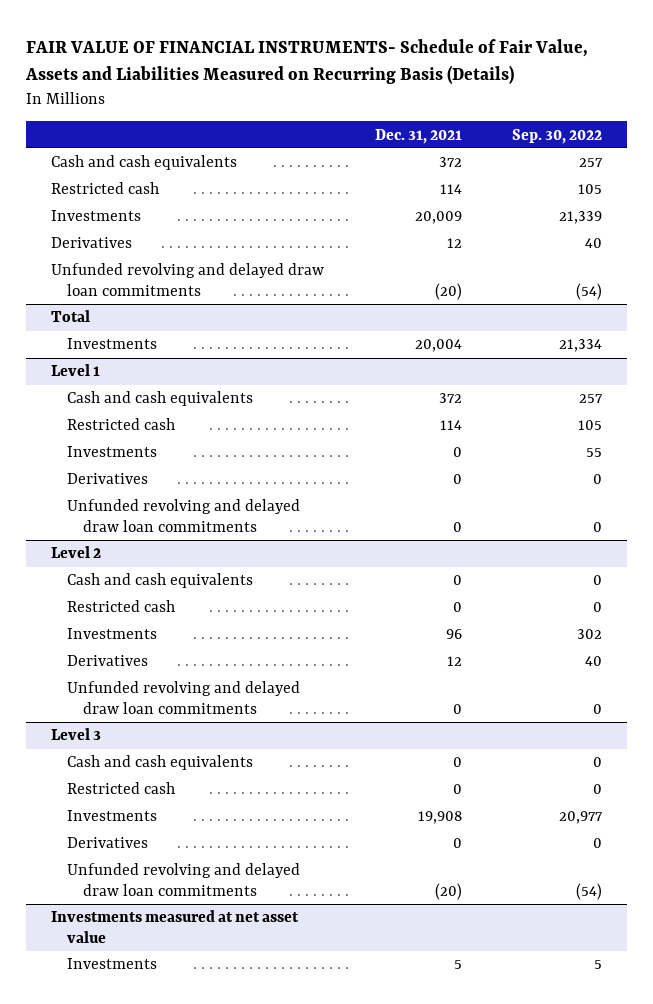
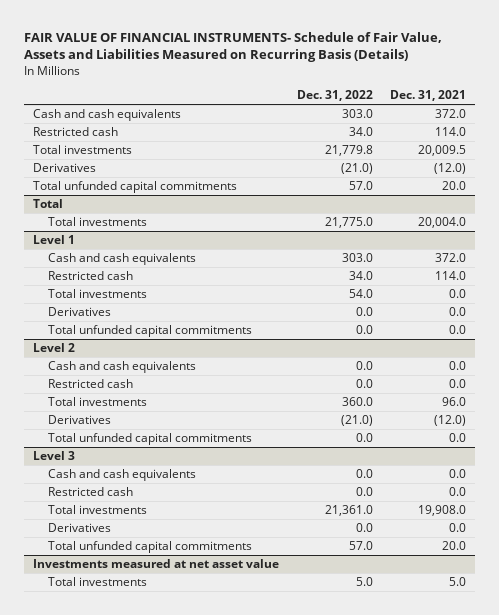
- | Dec. 31, 2021 | Sep. 30, 2022
+ | Dec. 31, 2022 | Dec. 31, 2021
- Cash and cash equivalents | 372 | 257
- Restricted cash | 114 | 105
- Investments | 20,009 | 21,339
- Derivatives | 12 | 40
- Unfunded revolving and delayed draw loan commitments | (20) | (54)
+ Cash and cash equivalents | 303.0 | 372.0
+ Restricted cash | 34.0 | 114.0
+ Total investments | 21,779.8 | 20,009.5
+ Derivatives | (21.0) | (12.0)
+ Total unfunded capital commitments | 57.0 | 20.0
@ Total
- Investments | 20,004 | 21,334
+ Total investments | 21,775.0 | 20,004.0
@ Level 1
- Cash and cash equivalents | 372 | 257
- Restricted cash | 114 | 105
- Investments | 0 | 55
- Derivatives | 0 | 0
- Unfunded revolving and delayed draw loan commitments | 0 | 0
+ Cash and cash equivalents | 303.0 | 372.0
+ Restricted cash | 34.0 | 114.0
+ Total investments | 54.0 | 0.0
+ Derivatives | 0.0 | 0.0
+ Total unfunded capital commitments | 0.0 | 0.0
@ Level 2
- Cash and cash equivalents | 0 | 0
- Restricted cash | 0 | 0
- Investments | 96 | 302
- Derivatives | 12 | 40
- Unfunded revolving and delayed draw loan commitments | 0 | 0
+ Cash and cash equivalents | 0.0 | 0.0
+ Restricted cash | 0.0 | 0.0
+ Total investments | 360.0 | 96.0
+ Derivatives | (21.0) | (12.0)
+ Total unfunded capital commitments | 0.0 | 0.0
@ Level 3
- Cash and cash equivalents | 0 | 0
- Restricted cash | 0 | 0
- Investments | 19,908 | 20,977
- Derivatives | 0 | 0
- Unfunded revolving and delayed draw loan commitments | (20) | (54)
+ Cash and cash equivalents | 0.0 | 0.0
+ Restricted cash | 0.0 | 0.0
+ Total investments | 21,361.0 | 19,908.0
+ Derivatives | 0.0 | 0.0
+ Total unfunded capital commitments | 57.0 | 20.0
@ Investments measured at net asset value
- Investments | 5 | 5
+ Total investments | 5.0 | 5.0

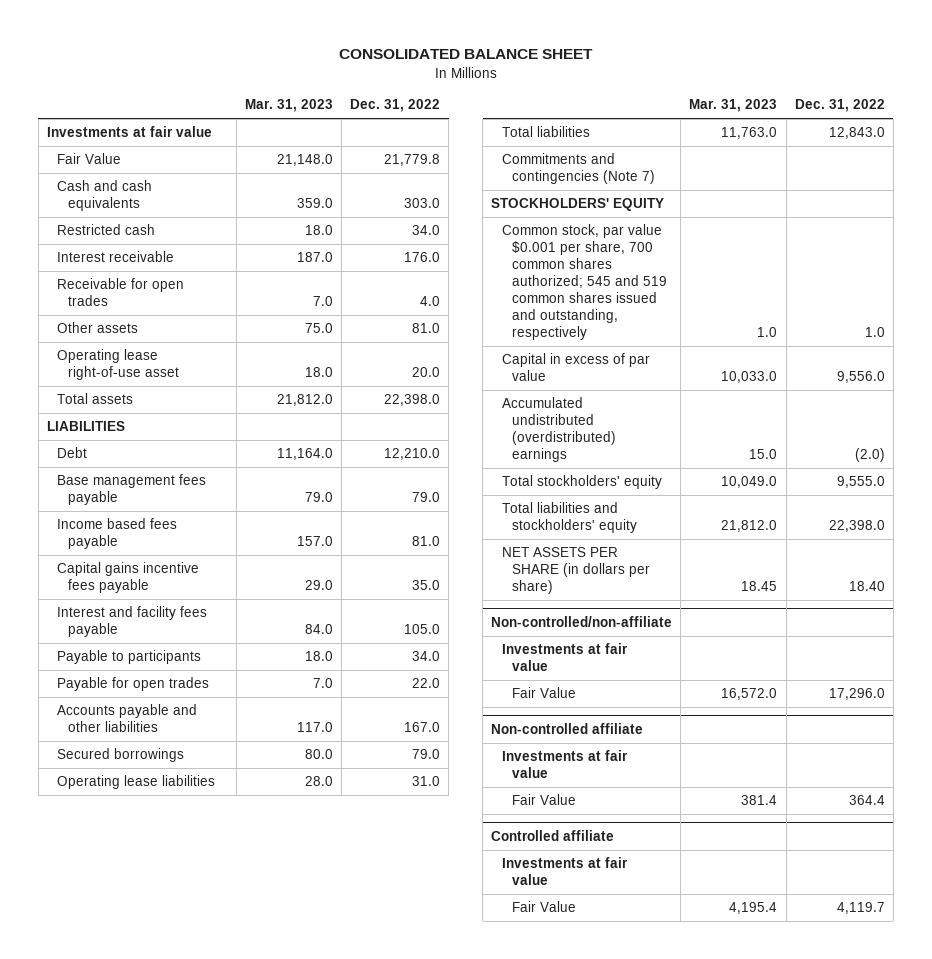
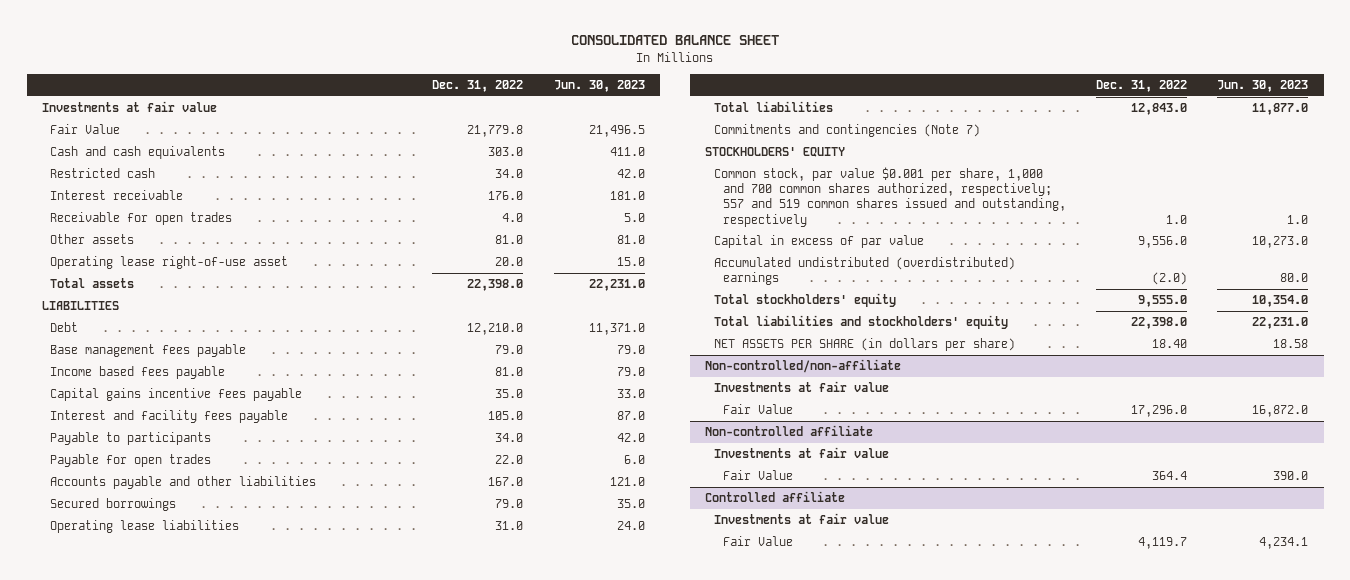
- | Mar. 31, 2023 | Dec. 31, 2022
+ | Dec. 31, 2022 | Jun. 30, 2023
- Common stock, par value $0.001 per share, 700 common shares authorized; 545 and 519 common shares issued and outstanding, respectively | 1.0 | 1.0
+ Common stock, par value $0.001 per share, 1,000 and 700 common shares authorized, respectively; 557 and 519 common shares issued and outstanding, respectively | 1.0 | 1.0

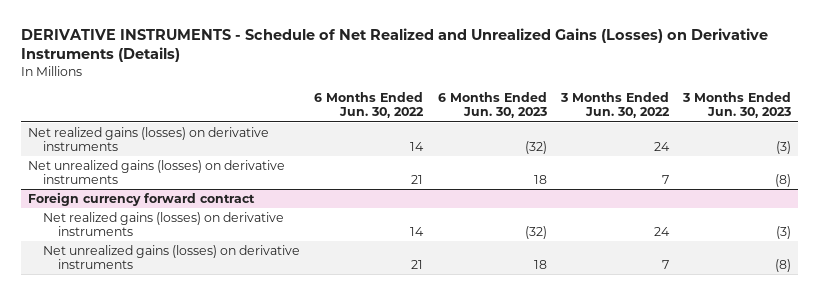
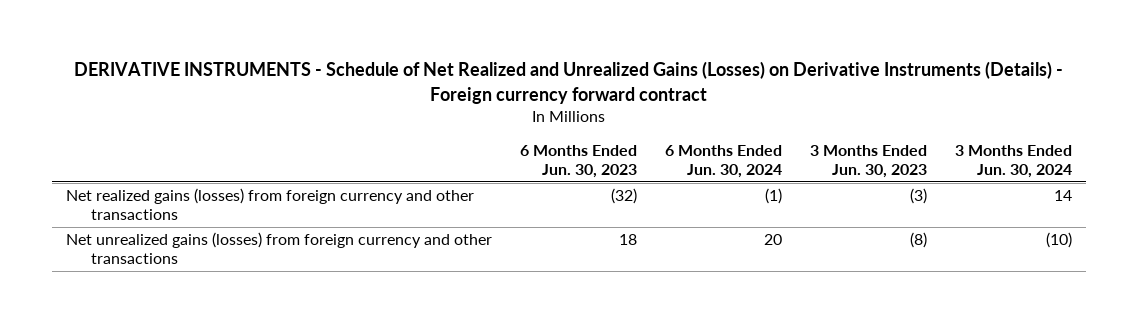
- DERIVATIVE INSTRUMENTS - Schedule of Net Realized and Unrealized Gains (Losses) on Derivative Instruments (Details)
+ DERIVATIVE INSTRUMENTS - Schedule of Net Realized and Unrealized Gains (Losses) on Derivative Instruments (Details) - Foreign currency forward contract
- | 6 Months Ended Jun. 30, 2022 | 6 Months Ended Jun. 30, 2023 | 3 Months Ended Jun. 30, 2022 | 3 Months Ended Jun. 30, 2023
+ | 6 Months Ended Jun. 30, 2023 | 6 Months Ended Jun. 30, 2024 | 3 Months Ended Jun. 30, 2023 | 3 Months Ended Jun. 30, 2024
- Net realized gains (losses) on derivative instruments | 14 | (32) | 24 | (3)
- Net unrealized gains (losses) on derivative instruments | 21 | 18 | 7 | (8)
- Foreign currency forward contract
- Net realized gains (losses) on derivative instruments | 14 | (32) | 24 | (3)
- Net unrealized gains (losses) on derivative instruments | 21 | 18 | 7 | (8)
+ Net realized gains (losses) from foreign currency and other transactions | (32) | (1) | (3) | 14
+ Net unrealized gains (losses) from foreign currency and other transactions | 18 | 20 | (8) | (10)

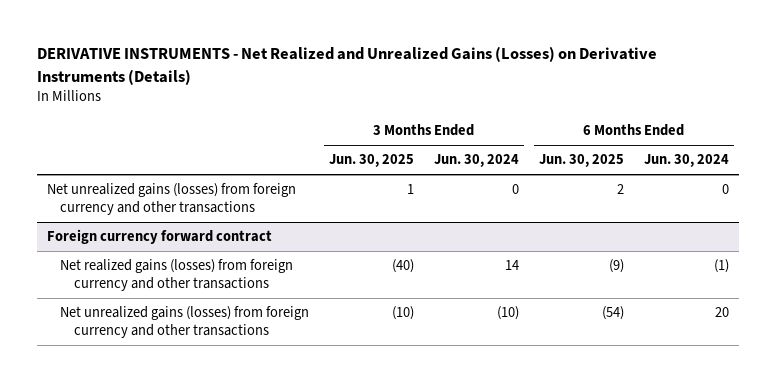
- DERIVATIVE INSTRUMENTS - Schedule of Net Realized and Unrealized Gains (Losses) on Derivative Instruments (Details) - Foreign currency forward contract
+ DERIVATIVE INSTRUMENTS - Net Realized and Unrealized Gains (Losses) on Derivative Instruments (Details)
- | 6 Months Ended Jun. 30, 2023 | 6 Months Ended Jun. 30, 2024 | 3 Months Ended Jun. 30, 2023 | 3 Months Ended Jun. 30, 2024
+ | 3 Months Ended Jun. 30, 2025 | 3 Months Ended Jun. 30, 2024 | 6 Months Ended Jun. 30, 2025 | 6 Months Ended Jun. 30, 2024
+ Net unrealized gains (losses) from foreign currency and other transactions | 1 | 0 | 2 | 0
+ Foreign currency forward contract

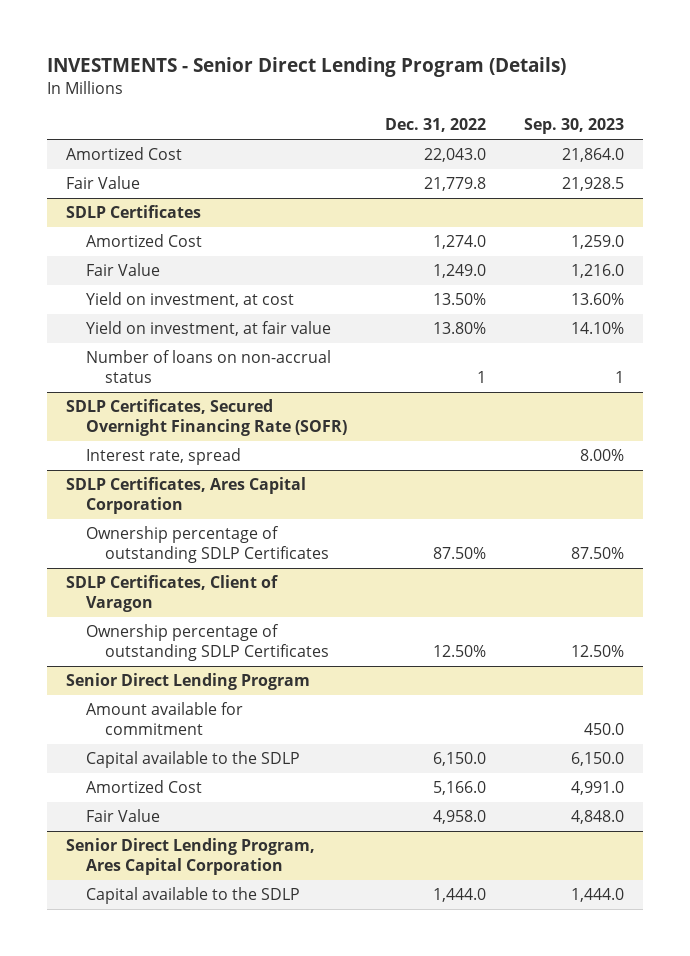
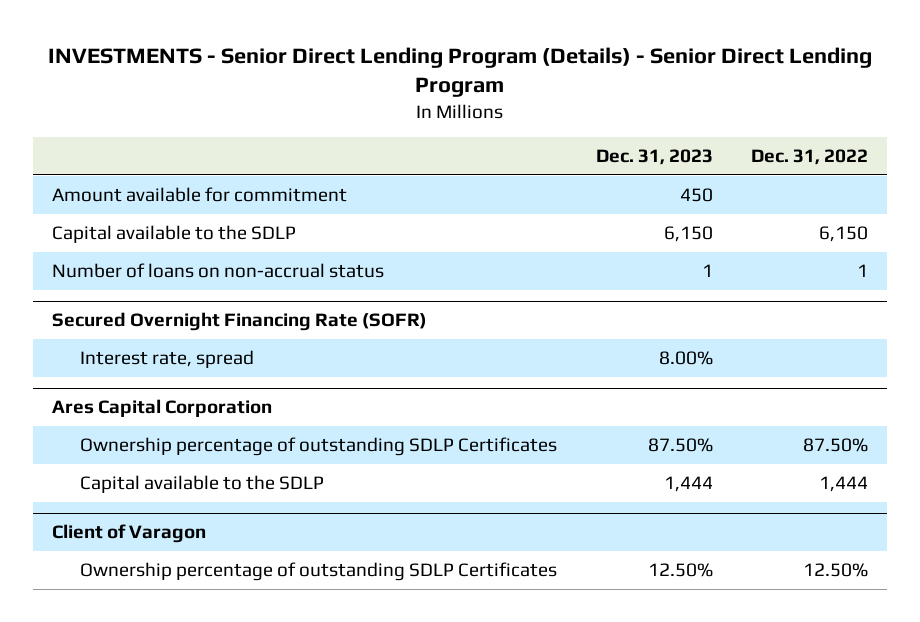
- INVESTMENTS - Senior Direct Lending Program (Details)
+ INVESTMENTS - Senior Direct Lending Program (Details) - Senior Direct Lending Program
- | Dec. 31, 2022 | Sep. 30, 2023
+ | Dec. 31, 2023 | Dec. 31, 2022
- Amortized Cost | 22,043.0 | 21,864.0
- Fair Value | 21,779.8 | 21,928.5
- SDLP Certificates
- Amortized Cost | 1,274.0 | 1,259.0
- Fair Value | 1,249.0 | 1,216.0
- Yield on investment, at cost | 13.50% | 13.60%
- Yield on investment, at fair value | 13.80% | 14.10%
+ Amount available for commitment | 450 |
+ Capital available to the SDLP | 6,150 | 6,150
- SDLP Certificates, Secured Overnight Financing Rate (SOFR)
+ Secured Overnight Financing Rate (SOFR)
- SDLP Certificates, Ares Capital Corporation
+ Ares Capital Corporation
- SDLP Certificates, Client of Varagon
+ Capital available to the SDLP | 1,444 | 1,444
+ Client of Varagon
- Senior Direct Lending Program
- Amount available for commitment | | 450.0
- Capital available to the SDLP | 6,150.0 | 6,150.0
- Amortized Cost | 5,166.0 | 4,991.0
- Fair Value | 4,958.0 | 4,848.0
- Senior Direct Lending Program, Ares Capital Corporation
- Capital available to the SDLP | 1,444.0 | 1,444.0

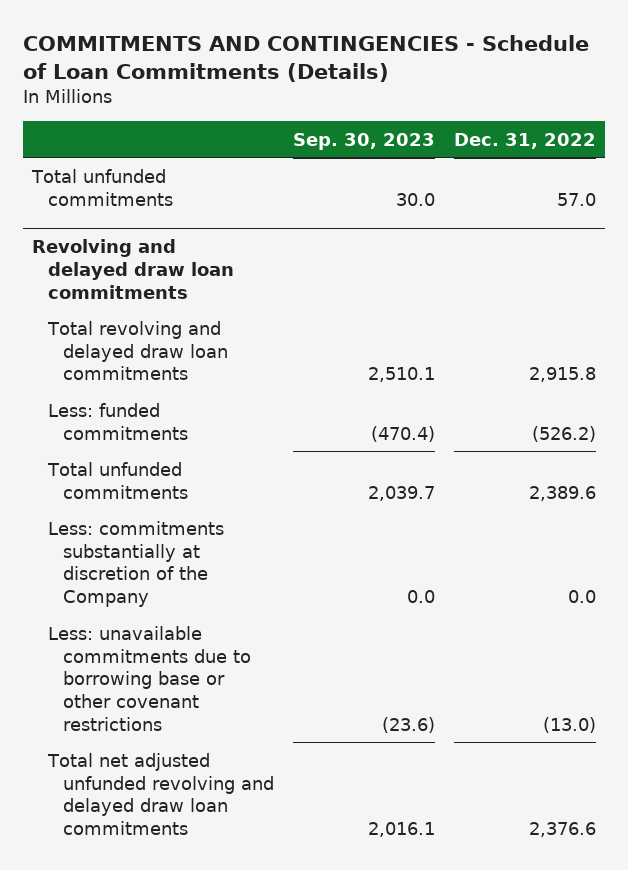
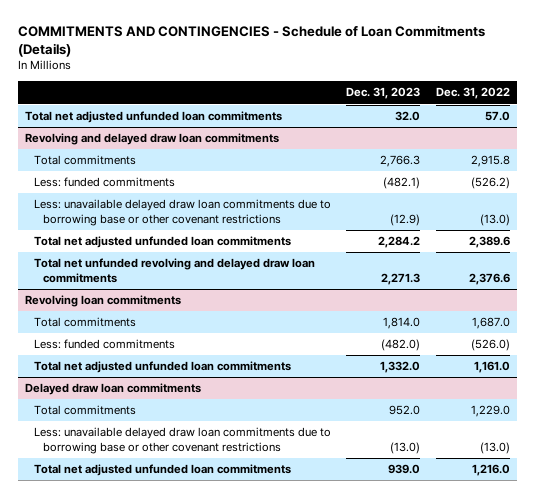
- | Sep. 30, 2023 | Dec. 31, 2022
+ | Dec. 31, 2023 | Dec. 31, 2022
- Total unfunded commitments | 30.0 | 57.0
+ Total net adjusted unfunded loan commitments | 32.0 | 57.0
@ Revolving and delayed draw loan commitments
- Total revolving and delayed draw loan commitments | 2,510.1 | 2,915.8
+ Total commitments | 2,766.3 | 2,915.8
- Total unfunded commitments | 2,039.7 | 2,389.6
- Less: commitments substantially at discretion of the Company | 0.0 | 0.0
- Less: unavailable commitments due to borrowing base or other covenant restrictions | (23.6) | (13.0)
- Total net adjusted unfunded revolving and delayed draw loan commitments | 2,016.1 | 2,376.6
+ Less: unavailable delayed draw loan commitments due to borrowing base or other covenant restrictions | (12.9) | (13.0)
+ Total net adjusted unfunded loan commitments | 2,284.2 | 2,389.6
+ Total net unfunded revolving and delayed draw loan commitments | 2,271.3 | 2,376.6
+ Revolving loan commitments
+ Total commitments | 1,814.0 | 1,687.0
+ Less: funded commitments | (482.0) | (526.0)
+ Total net adjusted unfunded loan commitments | 1,332.0 | 1,161.0
+ Delayed draw loan commitments
+ Total commitments | 952.0 | 1,229.0
+ Less: unavailable delayed draw loan commitments due to borrowing base or other covenant restrictions | (13.0) | (13.0)
+ Total net adjusted unfunded loan commitments | 939.0 | 1,216.0

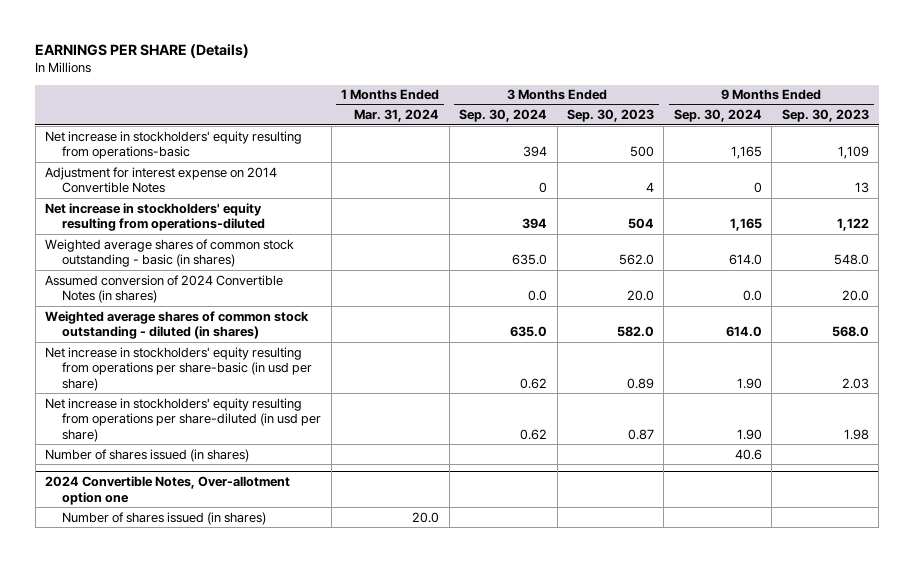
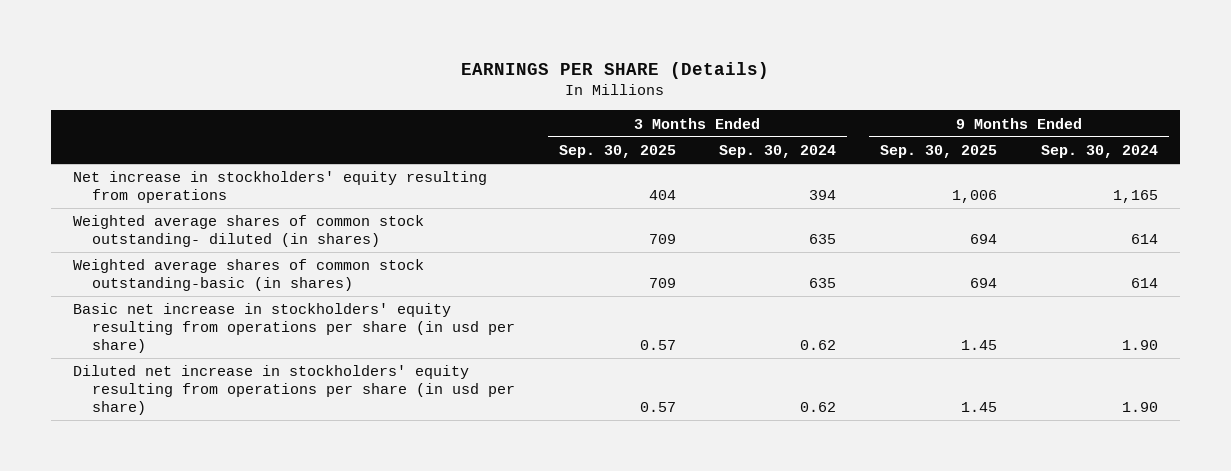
- | 1 Months Ended Mar. 31, 2024 | 3 Months Ended Sep. 30, 2024 | 3 Months Ended Sep. 30, 2023 | 9 Months Ended Sep. 30, 2024 | 9 Months Ended Sep. 30, 2023
+ | 3 Months Ended Sep. 30, 2025 | 3 Months Ended Sep. 30, 2024 | 9 Months Ended Sep. 30, 2025 | 9 Months Ended Sep. 30, 2024
- Net increase in stockholders' equity resulting from operations-basic | | 394 | 500 | 1,165 | 1,109
- Adjustment for interest expense on 2014 Convertible Notes | | 0 | 4 | 0 | 13
- Net increase in stockholders' equity resulting from operations-diluted | | 394 | 504 | 1,165 | 1,122
- Weighted average shares of common stock outstanding - basic (in shares) | | 635.0 | 562.0 | 614.0 | 548.0
- Assumed conversion of 2024 Convertible Notes (in shares) | | 0.0 | 20.0 | 0.0 | 20.0
- Weighted average shares of common stock outstanding - diluted (in shares) | | 635.0 | 582.0 | 614.0 | 568.0
- Net increase in stockholders' equity resulting from operations per share-basic (in usd per share) | | 0.62 | 0.89 | 1.90 | 2.03
- Net increase in stockholders' equity resulting from operations per share-diluted (in usd per share) | | 0.62 | 0.87 | 1.90 | 1.98
- Number of shares issued (in shares) | | | | 40.6 |
- 2024 Convertible Notes, Over-allotment option one
- Number of shares issued (in shares) | 20.0 | | | |
+ Net increase in stockholders' equity resulting from operations | 404 | 394 | 1,006 | 1,165
+ Weighted average shares of common stock outstanding- diluted (in shares) | 709 | 635 | 694 | 614
+ Weighted average shares of common stock outstanding-basic (in shares) | 709 | 635 | 694 | 614
+ Basic net increase in stockholders' equity resulting from operations per share (in usd per share) | 0.57 | 0.62 | 1.45 | 1.90
+ Diluted net increase in stockholders' equity resulting from operations per share (in usd per share) | 0.57 | 0.62 | 1.45 | 1.90

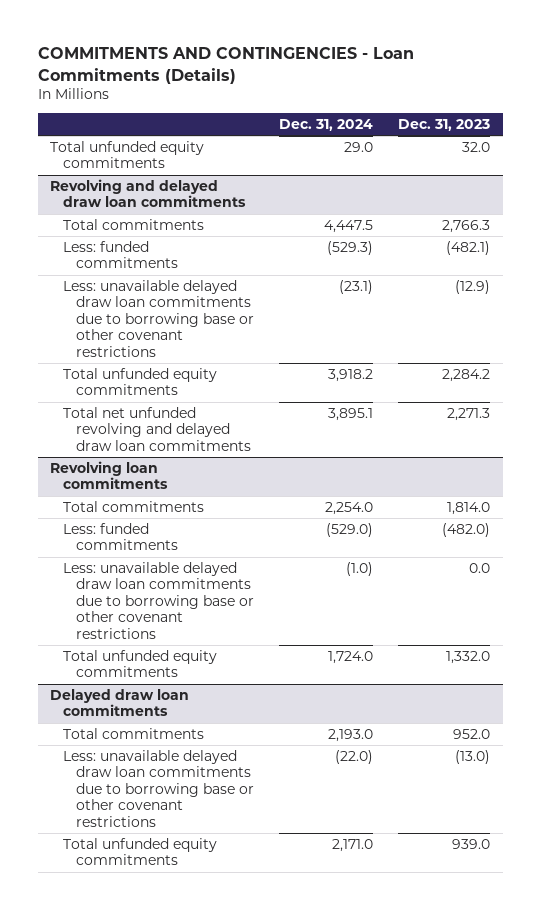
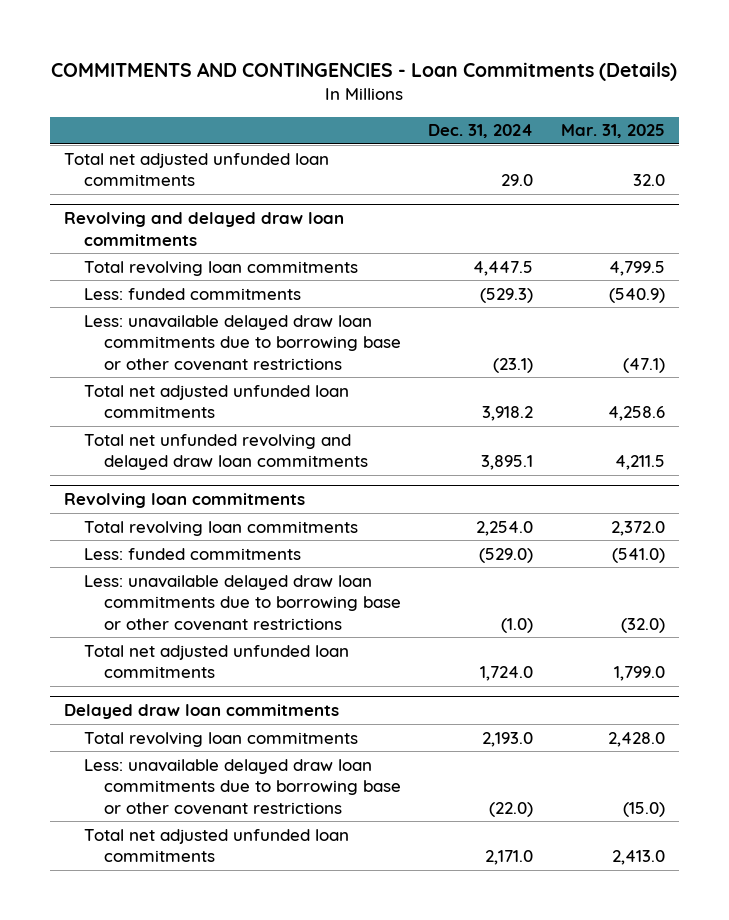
- | Dec. 31, 2024 | Dec. 31, 2023
+ | Dec. 31, 2024 | Mar. 31, 2025
- Total unfunded equity commitments | 29.0 | 32.0
+ Total net adjusted unfunded loan commitments | 29.0 | 32.0
@ Revolving and delayed draw loan commitments
- Total commitments | 4,447.5 | 2,766.3
+ Total revolving loan commitments | 4,447.5 | 4,799.5
- Total unfunded equity commitments | 3,918.2 | 2,284.2
+ Total net adjusted unfunded loan commitments | 3,918.2 | 4,258.6
@ Revolving loan commitments
- Total commitments | 2,254.0 | 1,814.0
+ Total revolving loan commitments | 2,254.0 | 2,372.0
- Total unfunded equity commitments | 1,724.0 | 1,332.0
+ Total net adjusted unfunded loan commitments | 1,724.0 | 1,799.0
@ Delayed draw loan commitments
- Total commitments | 2,193.0 | 952.0
+ Total revolving loan commitments | 2,193.0 | 2,428.0
- Total unfunded equity commitments | 2,171.0 | 939.0
+ Total net adjusted unfunded loan commitments | 2,171.0 | 2,413.0

